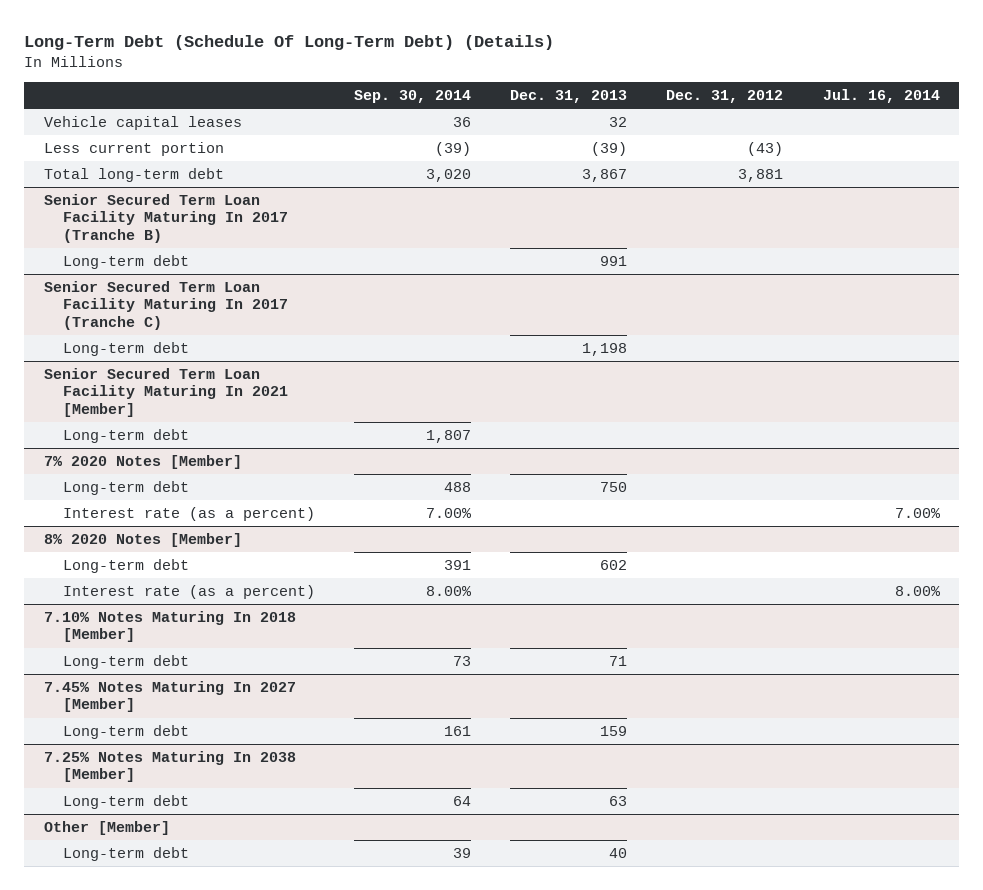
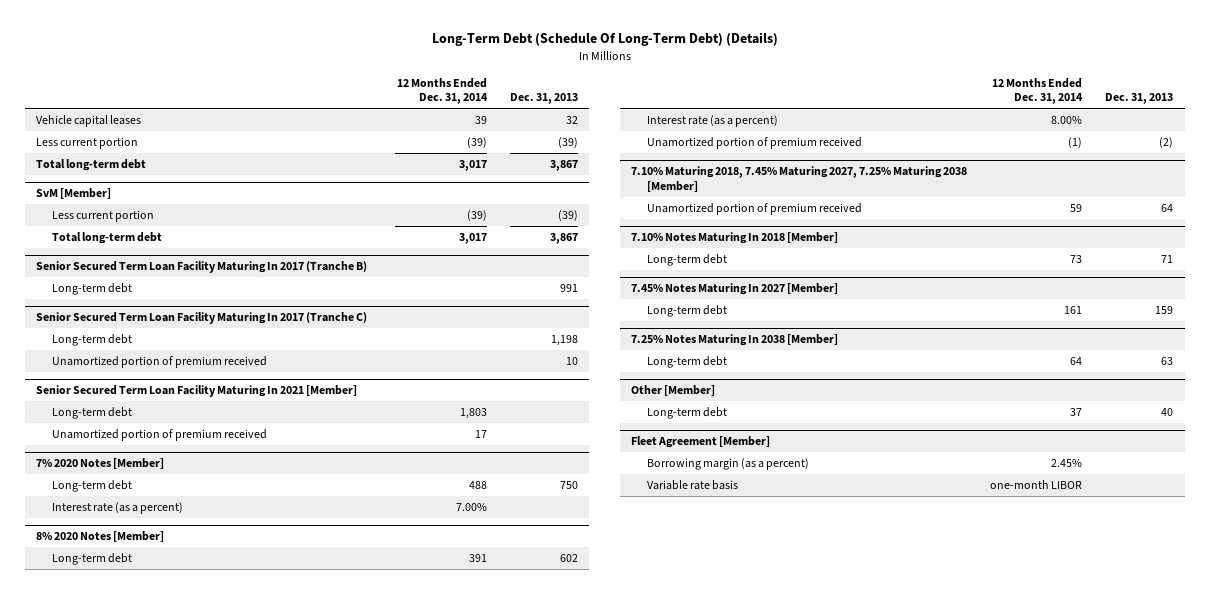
- | Sep. 30, 2014 | Dec. 31, 2013 | Dec. 31, 2012 | Jul. 16, 2014
+ | 12 Months Ended Dec. 31, 2014 | Dec. 31, 2013
+ SvM [Member]
+ Less current portion | (39) | (39)
+ Total long-term debt | 3,017 | 3,867
@ Senior Secured Term Loan Facility Maturing In 2017 (Tranche C)
+ Unamortized portion of premium received | | 10
@ Senior Secured Term Loan Facility Maturing In 2021 [Member]
+ Unamortized portion of premium received | 17 |
@ 8% 2020 Notes [Member]
+ Unamortized portion of premium received | (1) | (2)
+ 7.10% Maturing 2018, 7.45% Maturing 2027, 7.25% Maturing 2038 [Member]
+ Unamortized portion of premium received | 59 | 64
+ Fleet Agreement [Member]
+ Borrowing margin (as a percent) | 2.45% |
+ Variable rate basis | one-month LIBOR |

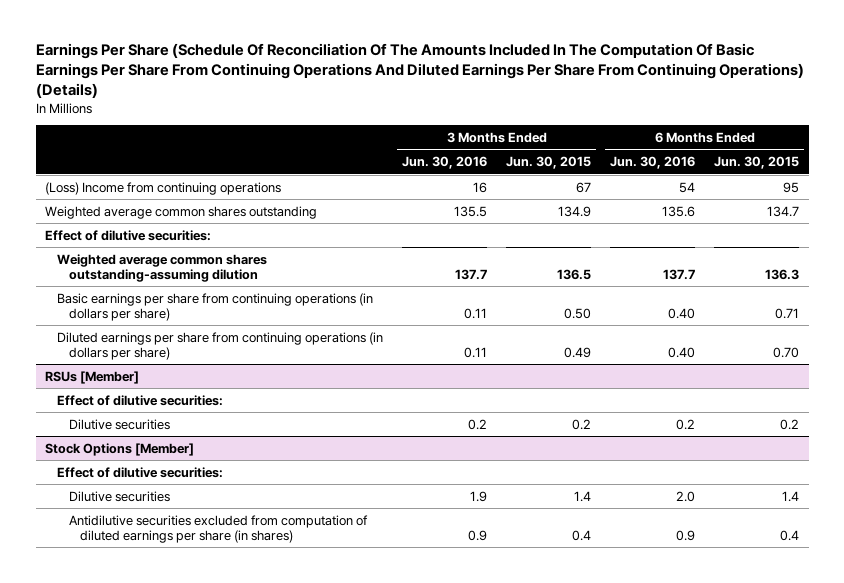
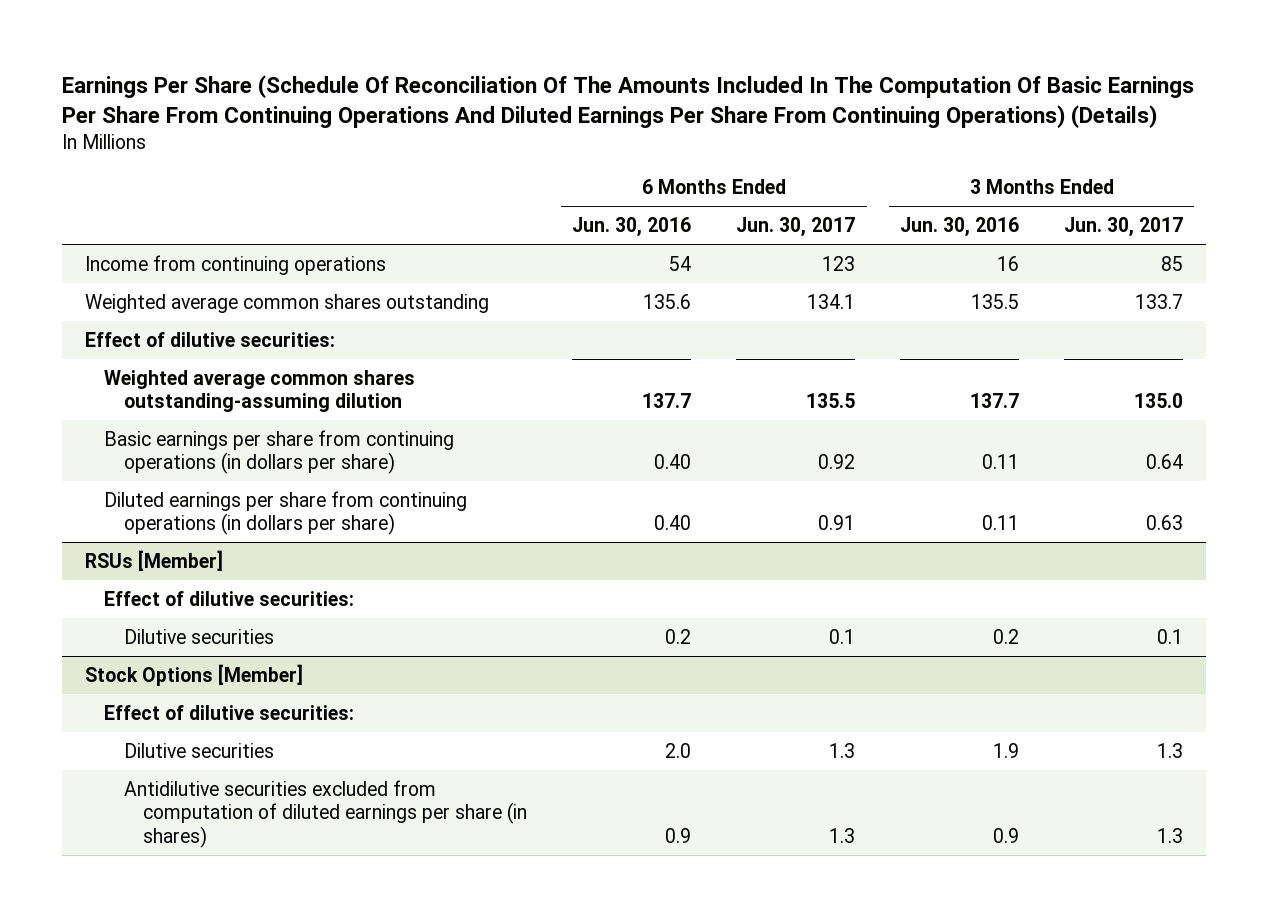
- | 3 Months Ended Jun. 30, 2016 | 3 Months Ended Jun. 30, 2015 | 6 Months Ended Jun. 30, 2016 | 6 Months Ended Jun. 30, 2015
+ | 6 Months Ended Jun. 30, 2016 | 6 Months Ended Jun. 30, 2017 | 3 Months Ended Jun. 30, 2016 | 3 Months Ended Jun. 30, 2017
- (Loss) Income from continuing operations | 16 | 67 | 54 | 95
+ Income from continuing operations | 54 | 123 | 16 | 85

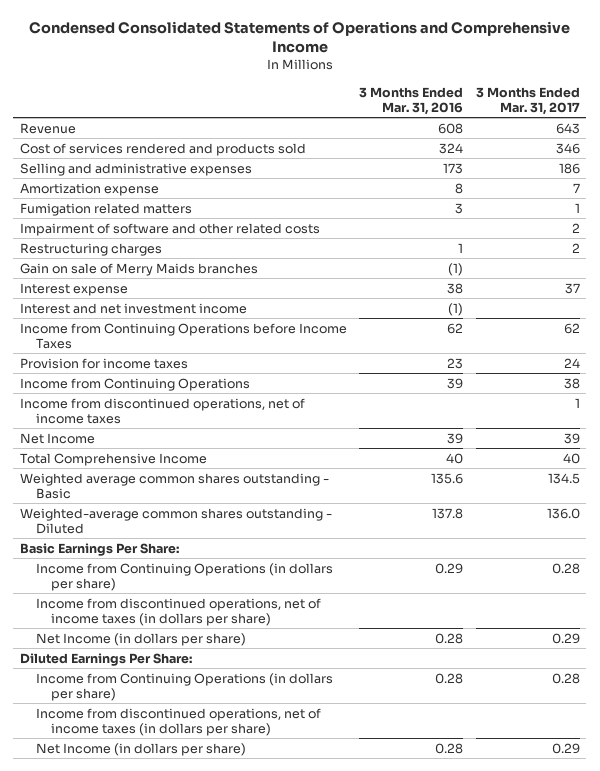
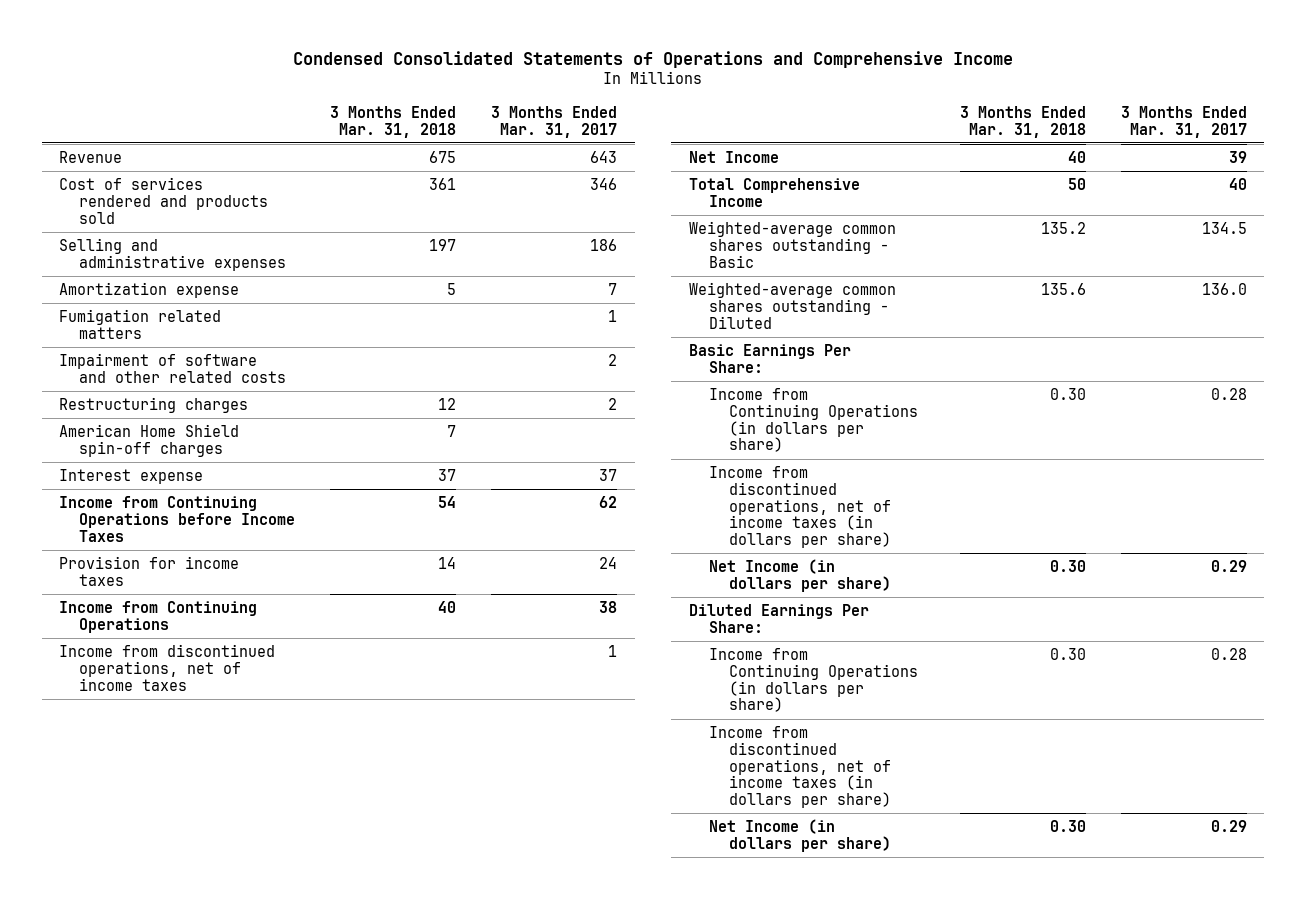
- | 3 Months Ended Mar. 31, 2016 | 3 Months Ended Mar. 31, 2017
+ | 3 Months Ended Mar. 31, 2018 | 3 Months Ended Mar. 31, 2017
- Gain on sale of Merry Maids branches | (1) |
+ American Home Shield spin-off charges | 7 |
- Interest and net investment income | (1) |
- Weighted average common shares outstanding - Basic | 135.6 | 134.5
+ Weighted-average common shares outstanding - Basic | 135.2 | 134.5

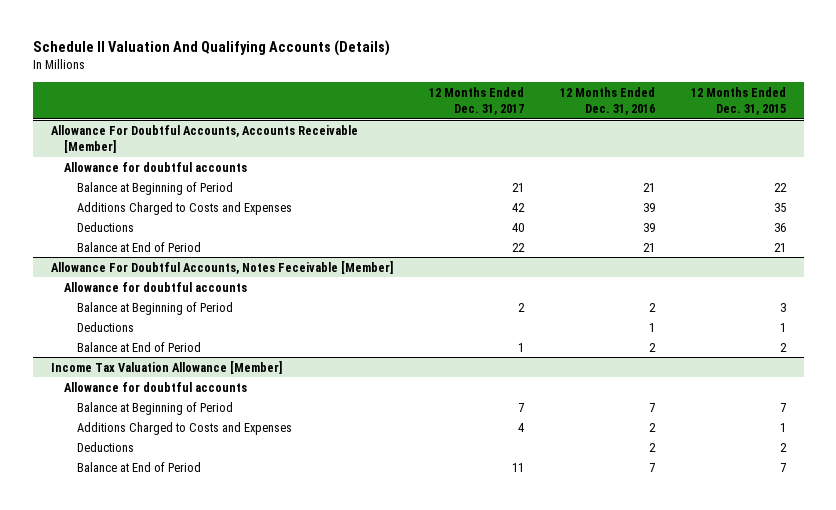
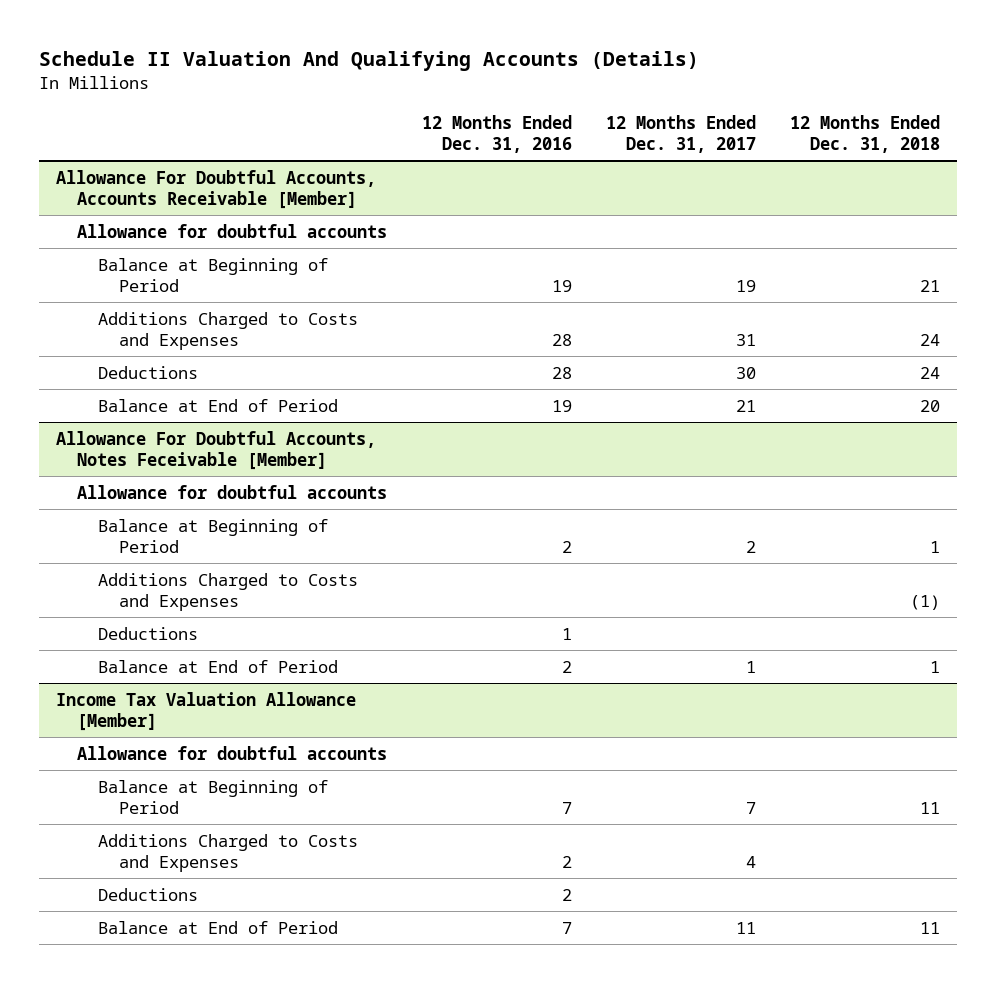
- | 12 Months Ended Dec. 31, 2017 | 12 Months Ended Dec. 31, 2016 | 12 Months Ended Dec. 31, 2015
+ | 12 Months Ended Dec. 31, 2016 | 12 Months Ended Dec. 31, 2017 | 12 Months Ended Dec. 31, 2018
@ Allowance For Doubtful Accounts, Accounts Receivable [Member]
- Balance at Beginning of Period | 21 | 21 | 22
- Additions Charged to Costs and Expenses | 42 | 39 | 35
- Deductions | 40 | 39 | 36
- Balance at End of Period | 22 | 21 | 21
+ Balance at Beginning of Period | 19 | 19 | 21
+ Additions Charged to Costs and Expenses | 28 | 31 | 24
+ Deductions | 28 | 30 | 24
+ Balance at End of Period | 19 | 21 | 20
@ Allowance For Doubtful Accounts, Notes Feceivable [Member]
+ Additions Charged to Costs and Expenses | | | (1)

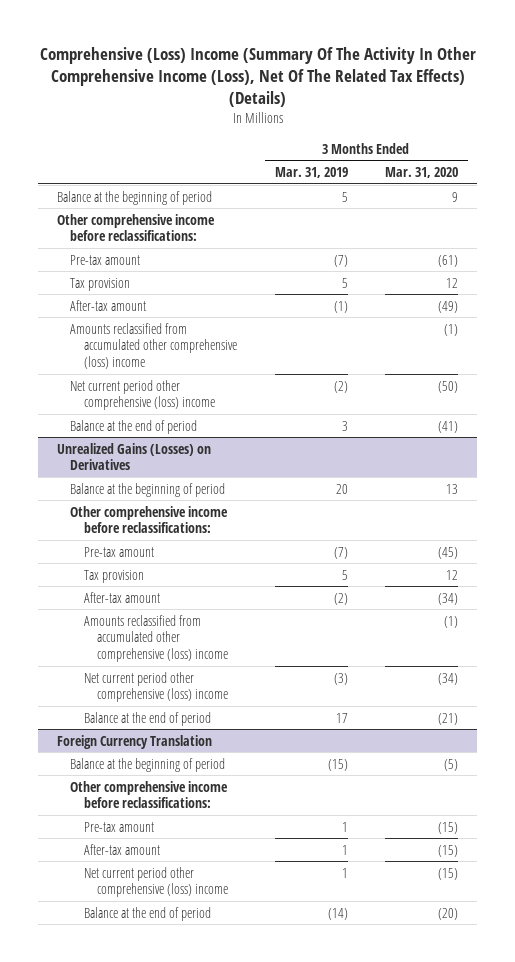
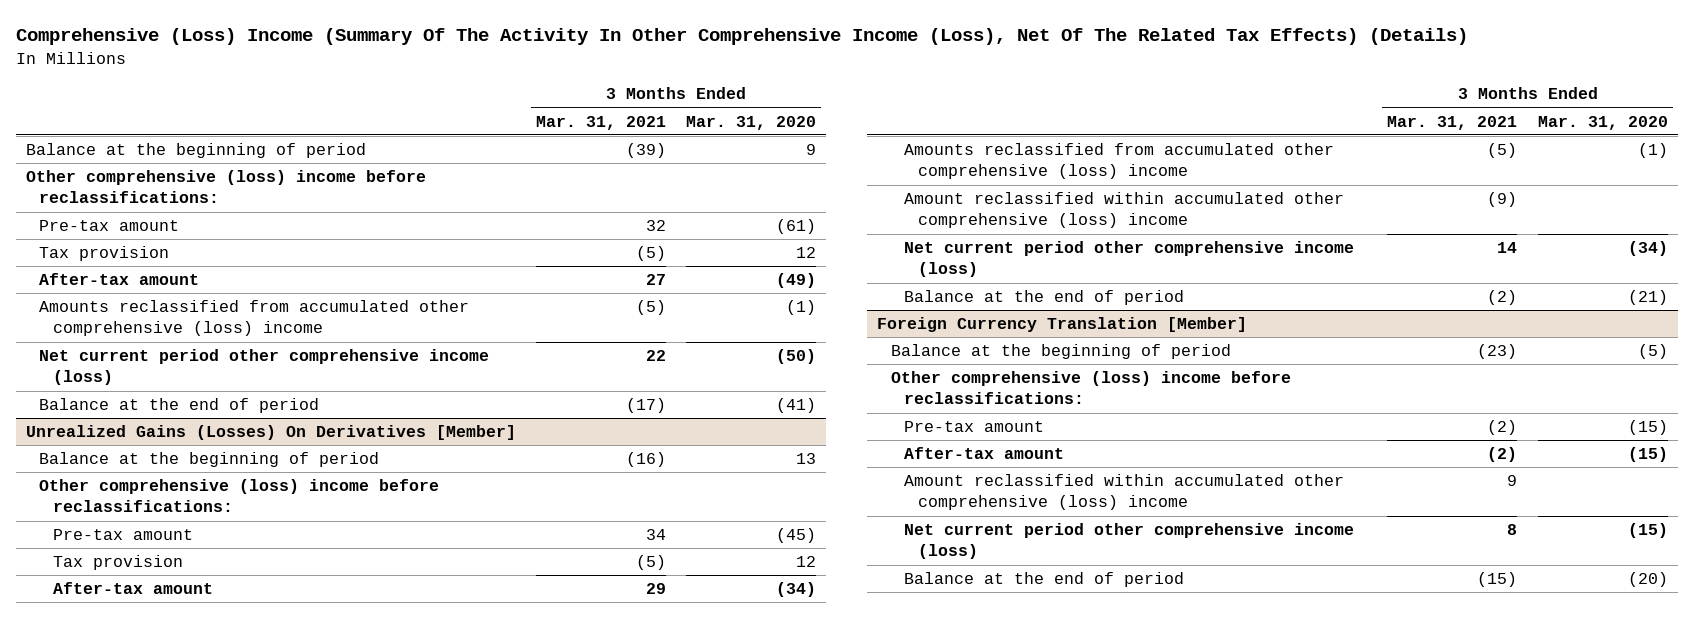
- | 3 Months Ended Mar. 31, 2019 | 3 Months Ended Mar. 31, 2020
+ | 3 Months Ended Mar. 31, 2021 | 3 Months Ended Mar. 31, 2020
- Other comprehensive income before reclassifications:
+ Other comprehensive (loss) income before reclassifications:
- Net current period other comprehensive (loss) income | (2) | (50)
+ Net current period other comprehensive income (loss) | 22 | (50)
- Unrealized Gains (Losses) on Derivatives
+ Unrealized Gains (Losses) On Derivatives [Member]
- Other comprehensive income before reclassifications:
+ Other comprehensive (loss) income before reclassifications:
- Net current period other comprehensive (loss) income | (3) | (34)
+ Amount reclassified within accumulated other comprehensive (loss) income | (9) |
+ Net current period other comprehensive income (loss) | 14 | (34)
- Foreign Currency Translation
+ Foreign Currency Translation [Member]
- Other comprehensive income before reclassifications:
+ Other comprehensive (loss) income before reclassifications:
- Net current period other comprehensive (loss) income | 1 | (15)
+ Amount reclassified within accumulated other comprehensive (loss) income | 9 |
+ Net current period other comprehensive income (loss) | 8 | (15)

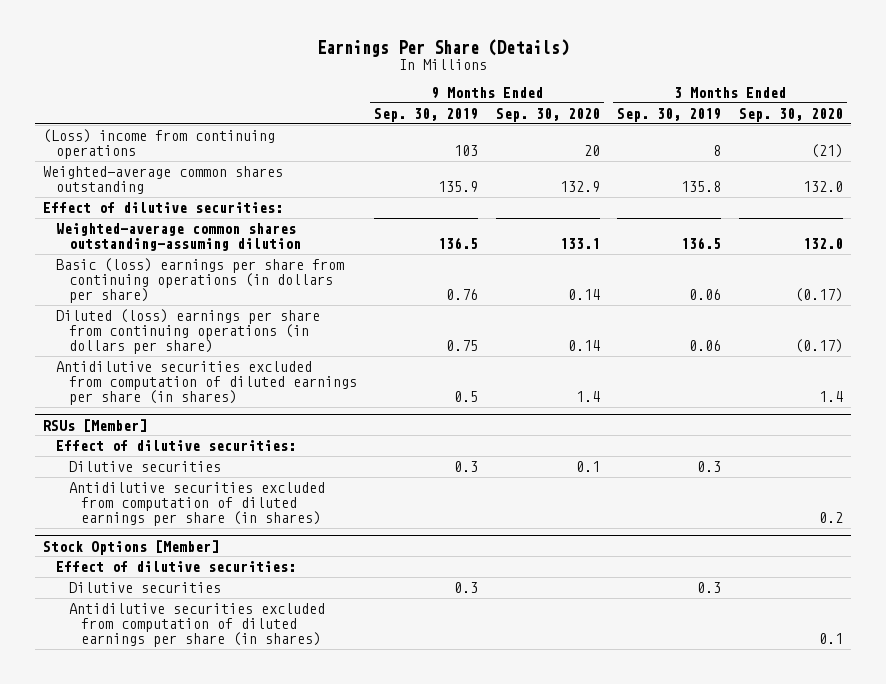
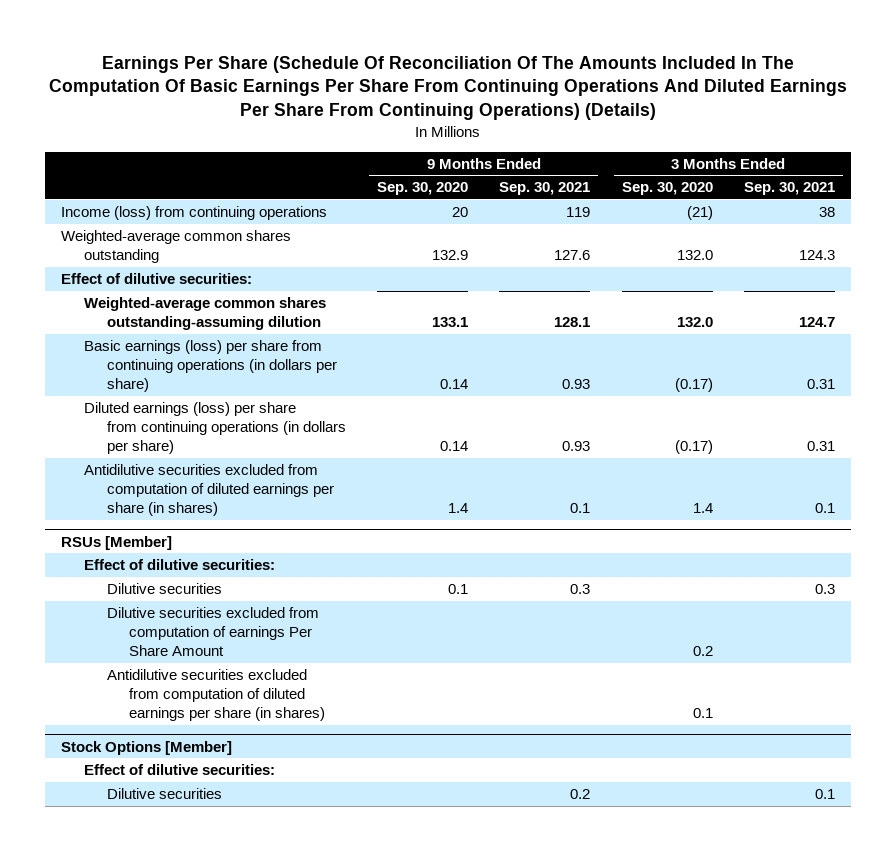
- Earnings Per Share (Details)
+ Earnings Per Share (Schedule Of Reconciliation Of The Amounts Included In The Computation Of Basic Earnings Per Share From Continuing Operations And Diluted Earnings Per Share From Continuing Operations) (Details)
- | 9 Months Ended Sep. 30, 2019 | 9 Months Ended Sep. 30, 2020 | 3 Months Ended Sep. 30, 2019 | 3 Months Ended Sep. 30, 2020
+ | 9 Months Ended Sep. 30, 2020 | 9 Months Ended Sep. 30, 2021 | 3 Months Ended Sep. 30, 2020 | 3 Months Ended Sep. 30, 2021
- (Loss) income from continuing operations | 103 | 20 | 8 | (21)
+ Income (loss) from continuing operations | 20 | 119 | (21) | 38
- Basic (loss) earnings per share from continuing operations (in dollars per share) | 0.76 | 0.14 | 0.06 | (0.17)
- Diluted (loss) earnings per share from continuing operations (in dollars per share) | 0.75 | 0.14 | 0.06 | (0.17)
+ Basic earnings (loss) per share from continuing operations (in dollars per share) | 0.14 | 0.93 | (0.17) | 0.31
+ Diluted earnings (loss) per share from continuing operations (in dollars per share) | 0.14 | 0.93 | (0.17) | 0.31
@ RSUs [Member]
- Antidilutive securities excluded from computation of diluted earnings per share (in shares) | | | | 0.2
+ Dilutive securities excluded from computation of earnings Per Share Amount | | | 0.2 |
+ Antidilutive securities excluded from computation of diluted earnings per share (in shares) | | | 0.1 |
@ Stock Options [Member]
- Antidilutive securities excluded from computation of diluted earnings per share (in shares) | | | | 0.1

